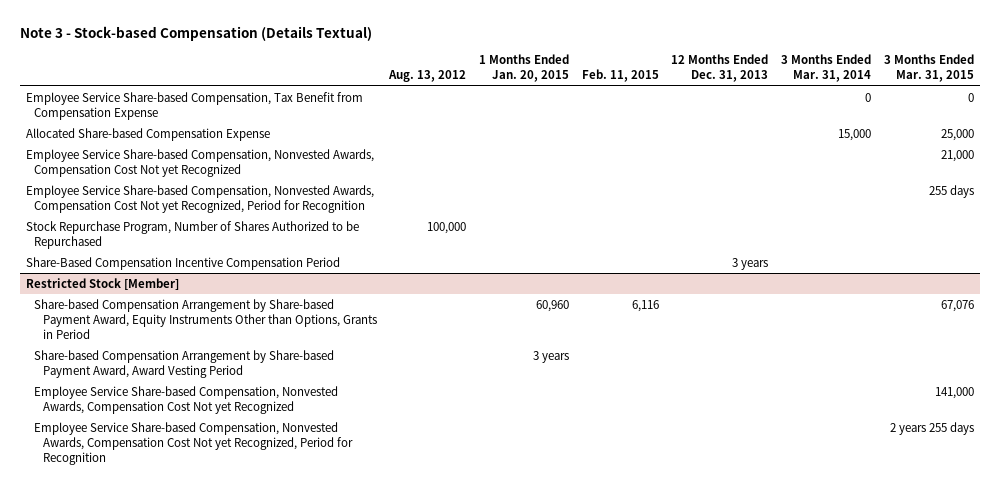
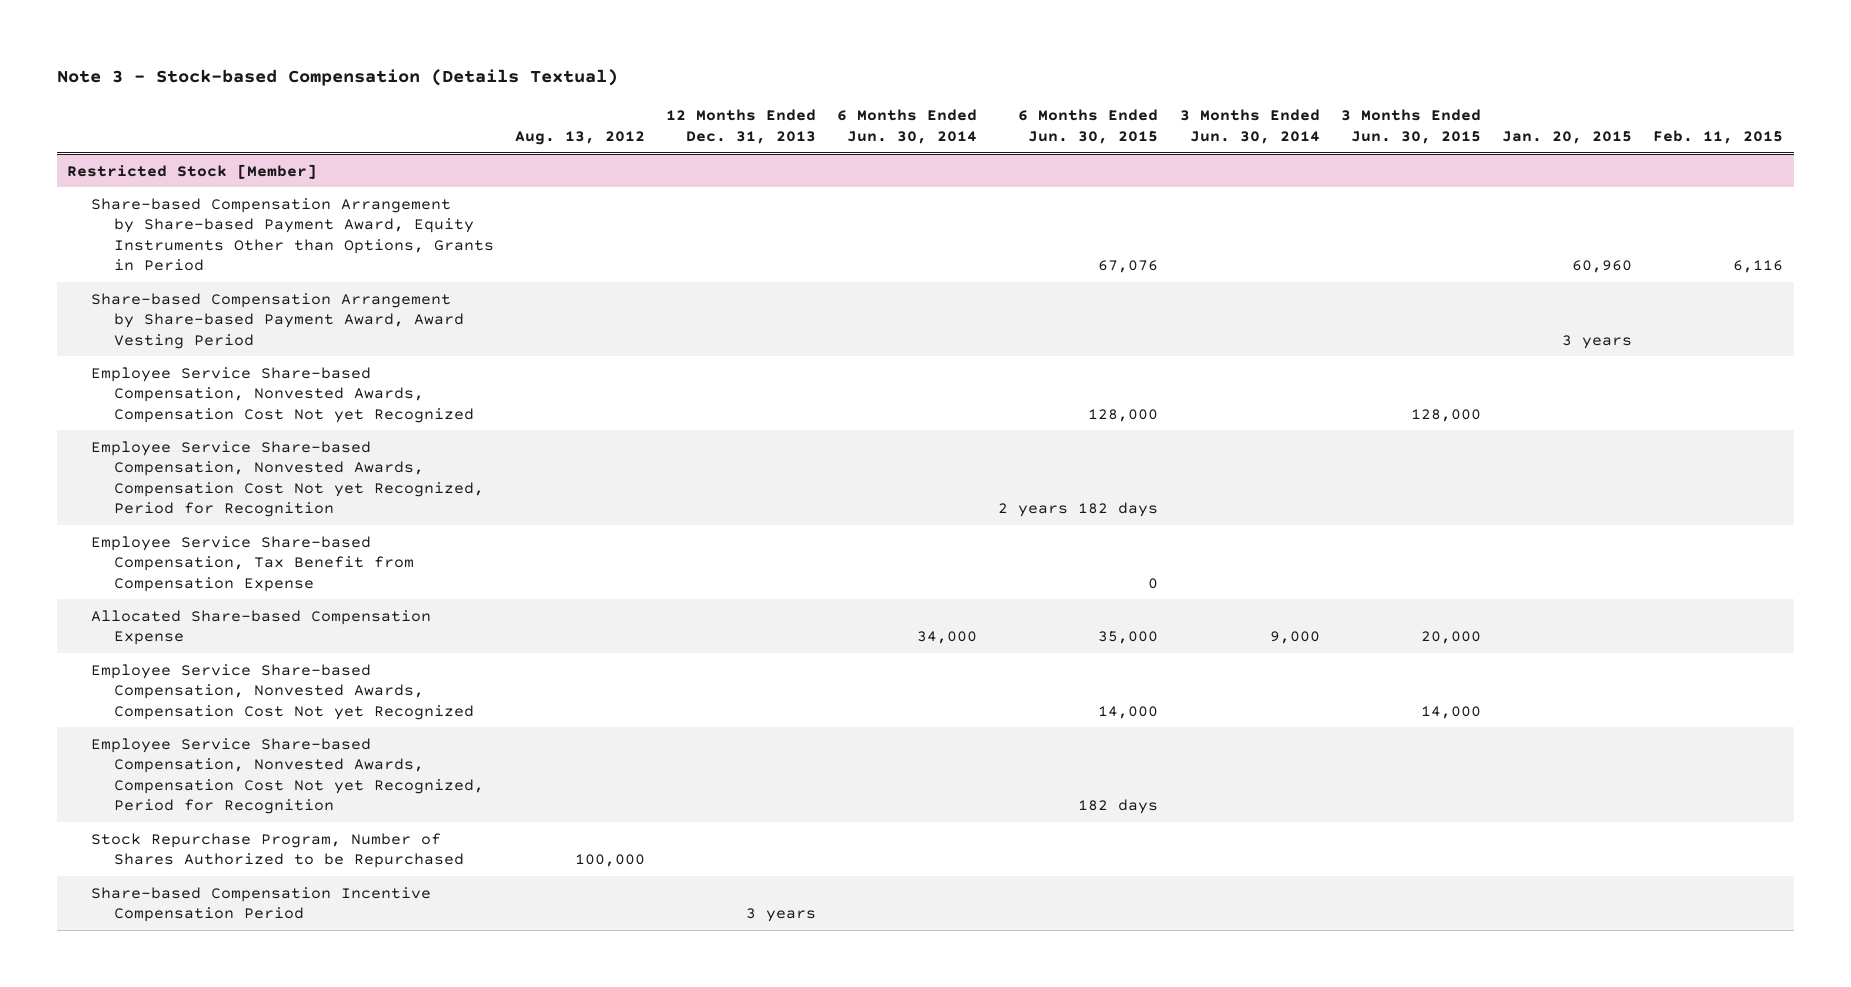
- | Aug. 13, 2012 | 1 Months Ended Jan. 20, 2015 | Feb. 11, 2015 | 12 Months Ended Dec. 31, 2013 | 3 Months Ended Mar. 31, 2014 | 3 Months Ended Mar. 31, 2015
+ | Aug. 13, 2012 | 12 Months Ended Dec. 31, 2013 | 6 Months Ended Jun. 30, 2014 | 6 Months Ended Jun. 30, 2015 | 3 Months Ended Jun. 30, 2014 | 3 Months Ended Jun. 30, 2015 | Jan. 20, 2015 | Feb. 11, 2015
- Employee Service Share-based Compensation, Tax Benefit from Compensation Expense | | | | | 0 | 0
- Allocated Share-based Compensation Expense | | | | | 15,000 | 25,000
- Employee Service Share-based Compensation, Nonvested Awards, Compensation Cost Not yet Recognized | | | | | | 21,000
- Employee Service Share-based Compensation, Nonvested Awards, Compensation Cost Not yet Recognized, Period for Recognition | | | | | | 255 days
- Stock Repurchase Program, Number of Shares Authorized to be Repurchased | 100,000 | | | | |
- Share-Based Compensation Incentive Compensation Period | | | | 3 years | |
@ Restricted Stock [Member]
+ Employee Service Share-based Compensation, Tax Benefit from Compensation Expense | | | | 0 | | | |
+ Allocated Share-based Compensation Expense | | | 34,000 | 35,000 | 9,000 | 20,000 | |
+ Employee Service Share-based Compensation, Nonvested Awards, Compensation Cost Not yet Recognized | | | | 14,000 | | 14,000 | |
+ Employee Service Share-based Compensation, Nonvested Awards, Compensation Cost Not yet Recognized, Period for Recognition | | | | 182 days | | | |
+ Stock Repurchase Program, Number of Shares Authorized to be Repurchased | 100,000 | | | | | | |
+ Share-based Compensation Incentive Compensation Period | | 3 years | | | | | |

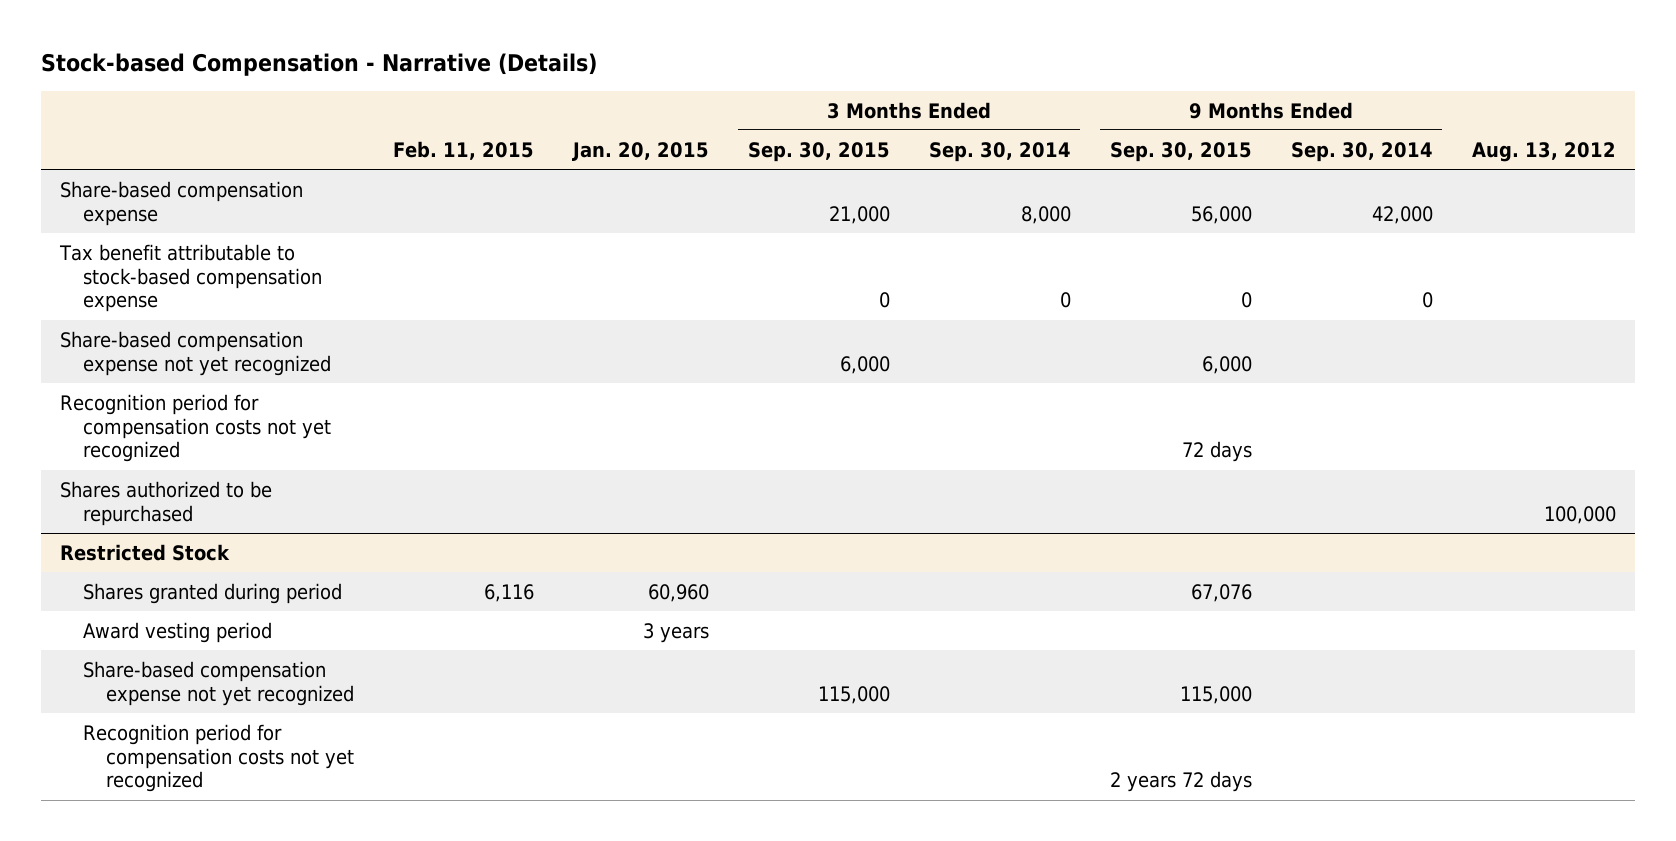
- Note 3 - Stock-based Compensation (Details Textual)
+ Stock-based Compensation - Narrative (Details)
- | Aug. 13, 2012 | 12 Months Ended Dec. 31, 2013 | 6 Months Ended Jun. 30, 2014 | 6 Months Ended Jun. 30, 2015 | 3 Months Ended Jun. 30, 2014 | 3 Months Ended Jun. 30, 2015 | Jan. 20, 2015 | Feb. 11, 2015
+ | Feb. 11, 2015 | Jan. 20, 2015 | 3 Months Ended Sep. 30, 2015 | 3 Months Ended Sep. 30, 2014 | 9 Months Ended Sep. 30, 2015 | 9 Months Ended Sep. 30, 2014 | Aug. 13, 2012
- Restricted Stock [Member]
- Share-based Compensation Arrangement by Share-based Payment Award, Equity Instruments Other than Options, Grants in Period | | | | 67,076 | | | 60,960 | 6,116
- Share-based Compensation Arrangement by Share-based Payment Award, Award Vesting Period | | | | | | | 3 years |
- Employee Service Share-based Compensation, Nonvested Awards, Compensation Cost Not yet Recognized | | | | 128,000 | | 128,000 | |
- Employee Service Share-based Compensation, Nonvested Awards, Compensation Cost Not yet Recognized, Period for Recognition | | | | 2 years 182 days | | | |
- Employee Service Share-based Compensation, Tax Benefit from Compensation Expense | | | | 0 | | | |
- Allocated Share-based Compensation Expense | | | 34,000 | 35,000 | 9,000 | 20,000 | |
- Employee Service Share-based Compensation, Nonvested Awards, Compensation Cost Not yet Recognized | | | | 14,000 | | 14,000 | |
- Employee Service Share-based Compensation, Nonvested Awards, Compensation Cost Not yet Recognized, Period for Recognition | | | | 182 days | | | |
- Stock Repurchase Program, Number of Shares Authorized to be Repurchased | 100,000 | | | | | | |
- Share-based Compensation Incentive Compensation Period | | 3 years | | | | | |
+ Share-based compensation expense | | | 21,000 | 8,000 | 56,000 | 42,000 |
+ Tax benefit attributable to stock-based compensation expense | | | 0 | 0 | 0 | 0 |
+ Share-based compensation expense not yet recognized | | | 6,000 | | 6,000 | |
+ Recognition period for compensation costs not yet recognized | | | | | 72 days | |
+ Shares authorized to be repurchased | | | | | | | 100,000
+ Restricted Stock
+ Shares granted during period | 6,116 | 60,960 | | | 67,076 | |
+ Award vesting period | | 3 years | | | | |
+ Share-based compensation expense not yet recognized | | | 115,000 | | 115,000 | |
+ Recognition period for compensation costs not yet recognized | | | | | 2 years 72 days | |

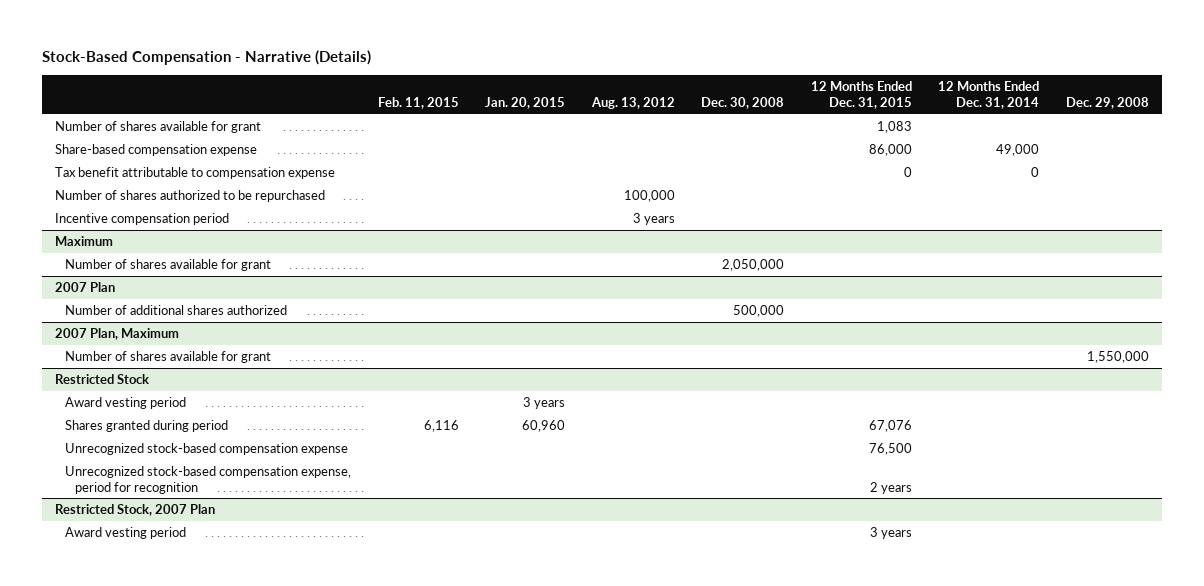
- Stock-based Compensation - Narrative (Details)
+ Stock-Based Compensation - Narrative (Details)
- | Feb. 11, 2015 | Jan. 20, 2015 | 3 Months Ended Sep. 30, 2015 | 3 Months Ended Sep. 30, 2014 | 9 Months Ended Sep. 30, 2015 | 9 Months Ended Sep. 30, 2014 | Aug. 13, 2012
+ | Feb. 11, 2015 | Jan. 20, 2015 | Aug. 13, 2012 | Dec. 30, 2008 | 12 Months Ended Dec. 31, 2015 | 12 Months Ended Dec. 31, 2014 | Dec. 29, 2008
+ Number of shares available for grant | | | | | 1,083 | |
- Tax benefit attributable to stock-based compensation expense | | | 0 | 0 | 0 | 0 |
- Share-based compensation expense not yet recognized | | | 6,000 | | 6,000 | |
- Recognition period for compensation costs not yet recognized | | | | | 72 days | |
- Shares authorized to be repurchased | | | | | | | 100,000
+ Tax benefit attributable to compensation expense | | | | | 0 | 0 |
+ Number of shares authorized to be repurchased | | | 100,000 | | | |
+ Incentive compensation period | | | 3 years | | | |
+ Maximum
+ Number of shares available for grant | | | | 2,050,000 | | |
+ 2007 Plan
+ Number of additional shares authorized | | | | 500,000 | | |
+ 2007 Plan, Maximum
+ Number of shares available for grant | | | | | | | 1,550,000
@ Restricted Stock
- Share-based compensation expense not yet recognized | | | 115,000 | | 115,000 | |
- Recognition period for compensation costs not yet recognized | | | | | 2 years 72 days | |
moved down: Shares granted during period | 6,116 | 60,960 | | | 67,076 | |
+ Unrecognized stock-based compensation expense | | | | | 76,500 | |
+ Unrecognized stock-based compensation expense, period for recognition | | | | | 2 years | |
+ Restricted Stock, 2007 Plan
+ Award vesting period | | | | | 3 years | |

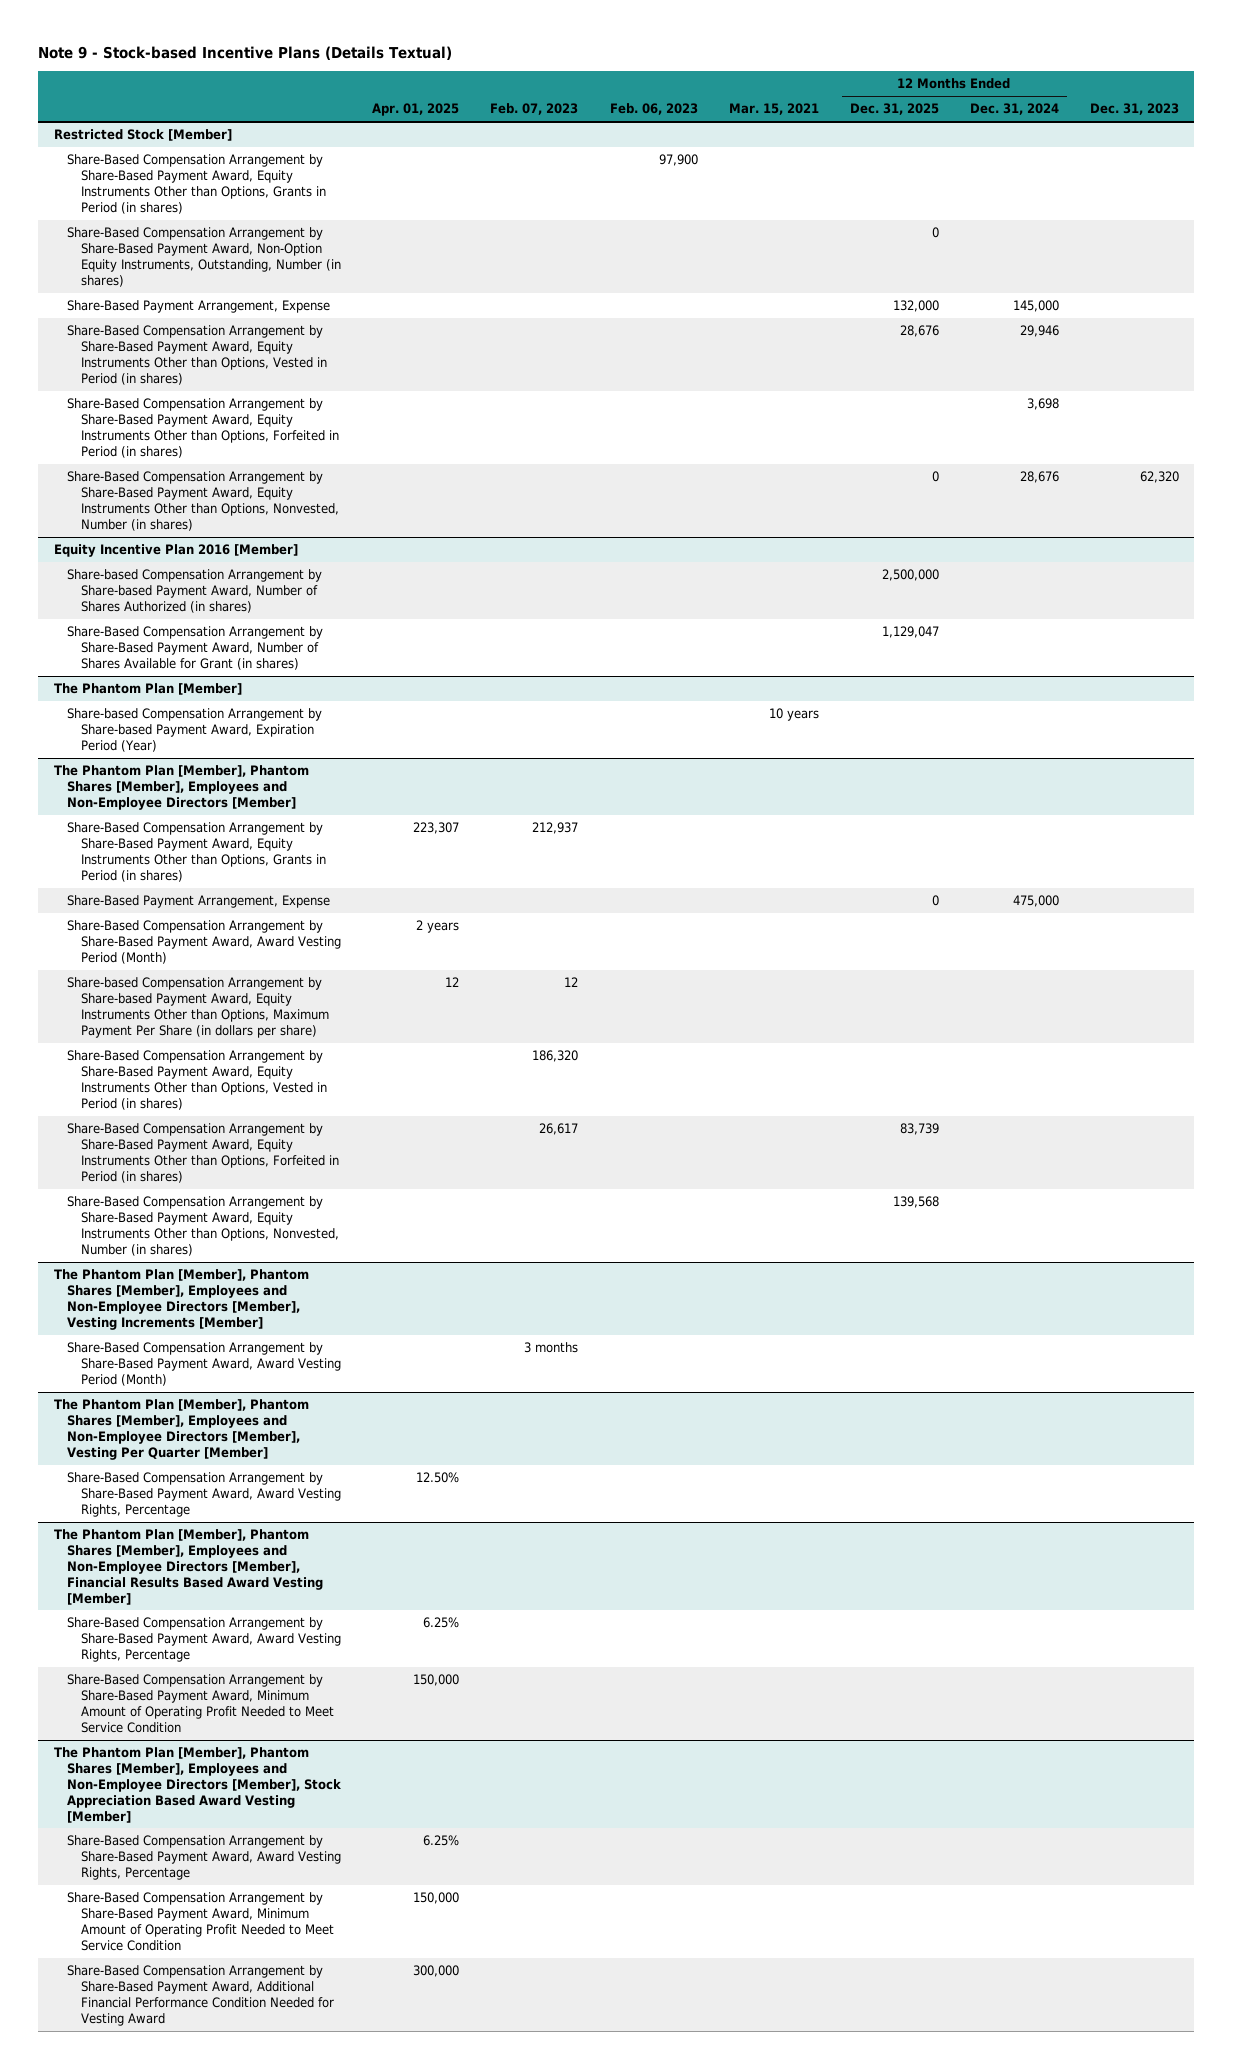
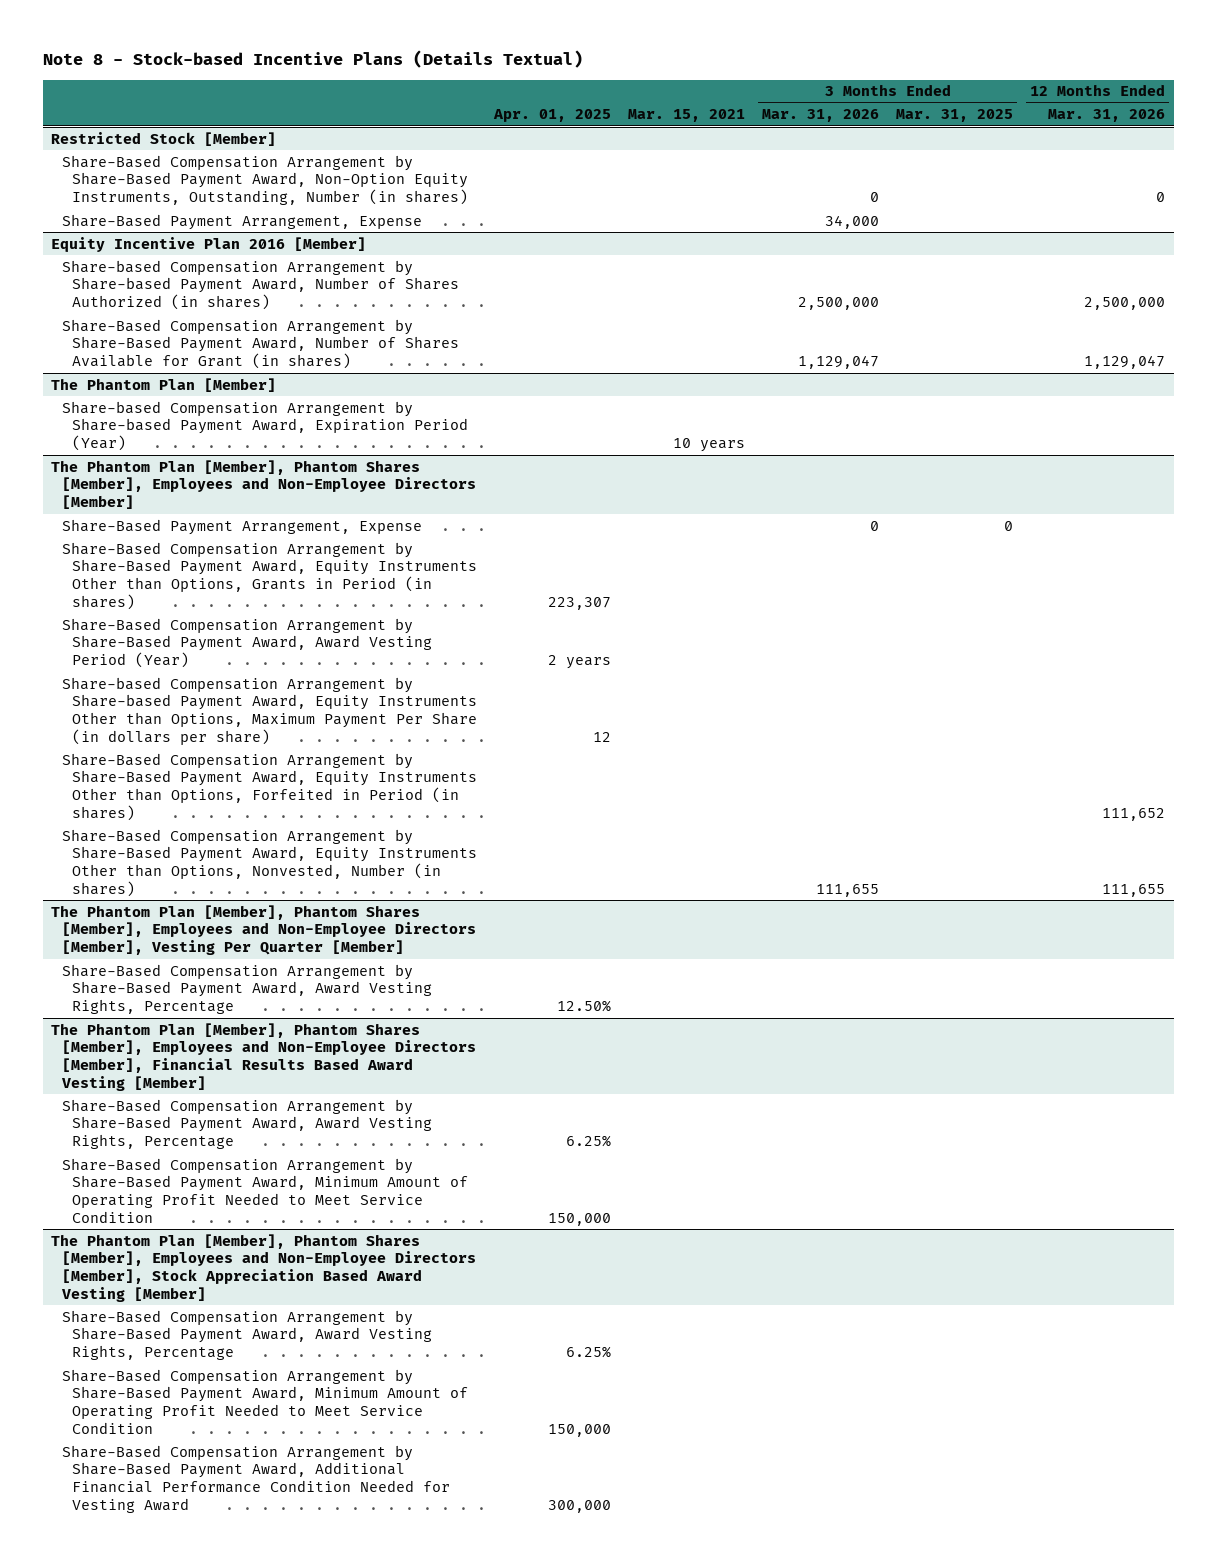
- Note 9 - Stock-based Incentive Plans (Details Textual)
+ Note 8 - Stock-based Incentive Plans (Details Textual)
- | Apr. 01, 2025 | Feb. 07, 2023 | Feb. 06, 2023 | Mar. 15, 2021 | 12 Months Ended Dec. 31, 2025 | 12 Months Ended Dec. 31, 2024 | Dec. 31, 2023
+ | Apr. 01, 2025 | Mar. 15, 2021 | 3 Months Ended Mar. 31, 2026 | 3 Months Ended Mar. 31, 2025 | 12 Months Ended Mar. 31, 2026
@ Restricted Stock [Member]
- Share-Based Compensation Arrangement by Share-Based Payment Award, Equity Instruments Other than Options, Grants in Period (in shares) | | | 97,900 | | | |
- Share-Based Compensation Arrangement by Share-Based Payment Award, Equity Instruments Other than Options, Vested in Period (in shares) | | | | | 28,676 | 29,946 |
- Share-Based Compensation Arrangement by Share-Based Payment Award, Equity Instruments Other than Options, Forfeited in Period (in shares) | | | | | | 3,698 |
- Share-Based Compensation Arrangement by Share-Based Payment Award, Equity Instruments Other than Options, Nonvested, Number (in shares) | | | | | 0 | 28,676 | 62,320
@ The Phantom Plan [Member], Phantom Shares [Member], Employees and Non-Employee Directors [Member]
- Share-Based Compensation Arrangement by Share-Based Payment Award, Award Vesting Period (Month) | 2 years | | | | | |
moved down: Share-Based Compensation Arrangement by Share-Based Payment Award, Equity Instruments Other than Options, Grants in Period (in shares) | 223,307 | | | |
+ Share-Based Compensation Arrangement by Share-Based Payment Award, Award Vesting Period (Year) | 2 years | | | |
- Share-Based Compensation Arrangement by Share-Based Payment Award, Equity Instruments Other than Options, Vested in Period (in shares) | | 186,320 | | | | |
- The Phantom Plan [Member], Phantom Shares [Member], Employees and Non-Employee Directors [Member], Vesting Increments [Member]
- Share-Based Compensation Arrangement by Share-Based Payment Award, Award Vesting Period (Month) | | 3 months | | | | |

